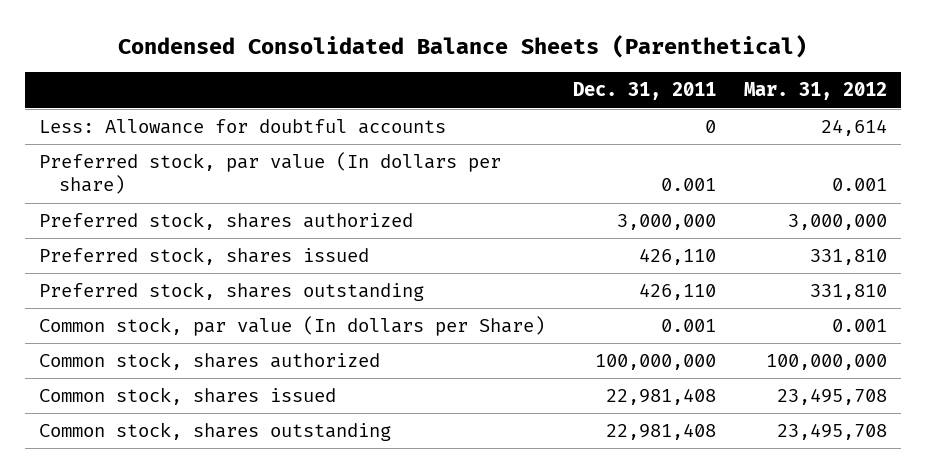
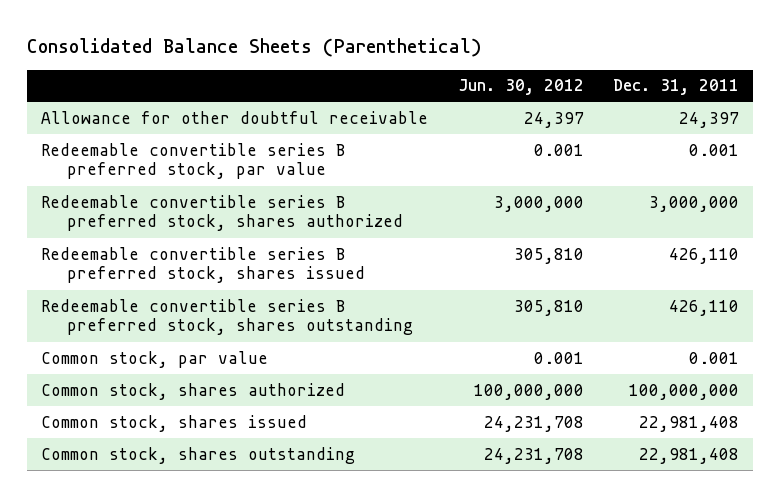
- Condensed Consolidated Balance Sheets (Parenthetical)
+ Consolidated Balance Sheets (Parenthetical)
- | Dec. 31, 2011 | Mar. 31, 2012
+ | Jun. 30, 2012 | Dec. 31, 2011
- Less: Allowance for doubtful accounts | 0 | 24,614
- Preferred stock, par value (In dollars per share) | 0.001 | 0.001
- Preferred stock, shares authorized | 3,000,000 | 3,000,000
- Preferred stock, shares issued | 426,110 | 331,810
- Preferred stock, shares outstanding | 426,110 | 331,810
- Common stock, par value (In dollars per Share) | 0.001 | 0.001
+ Allowance for other doubtful receivable | 24,397 | 24,397
+ Redeemable convertible series B preferred stock, par value | 0.001 | 0.001
+ Redeemable convertible series B preferred stock, shares authorized | 3,000,000 | 3,000,000
+ Redeemable convertible series B preferred stock, shares issued | 305,810 | 426,110
+ Redeemable convertible series B preferred stock, shares outstanding | 305,810 | 426,110
+ Common stock, par value | 0.001 | 0.001

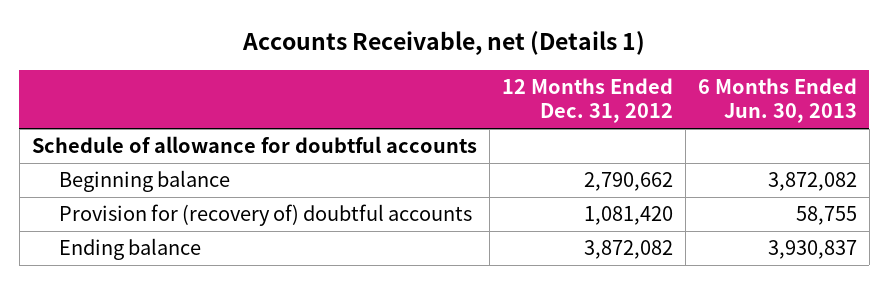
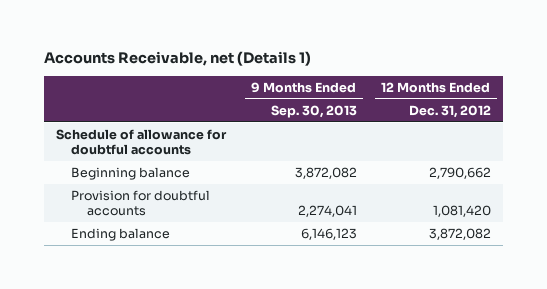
- | 12 Months Ended Dec. 31, 2012 | 6 Months Ended Jun. 30, 2013
+ | 9 Months Ended Sep. 30, 2013 | 12 Months Ended Dec. 31, 2012
- Provision for (recovery of) doubtful accounts | 1,081,420 | 58,755
+ Provision for doubtful accounts | 2,274,041 | 1,081,420

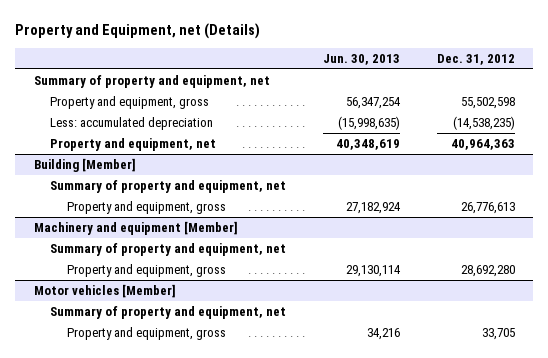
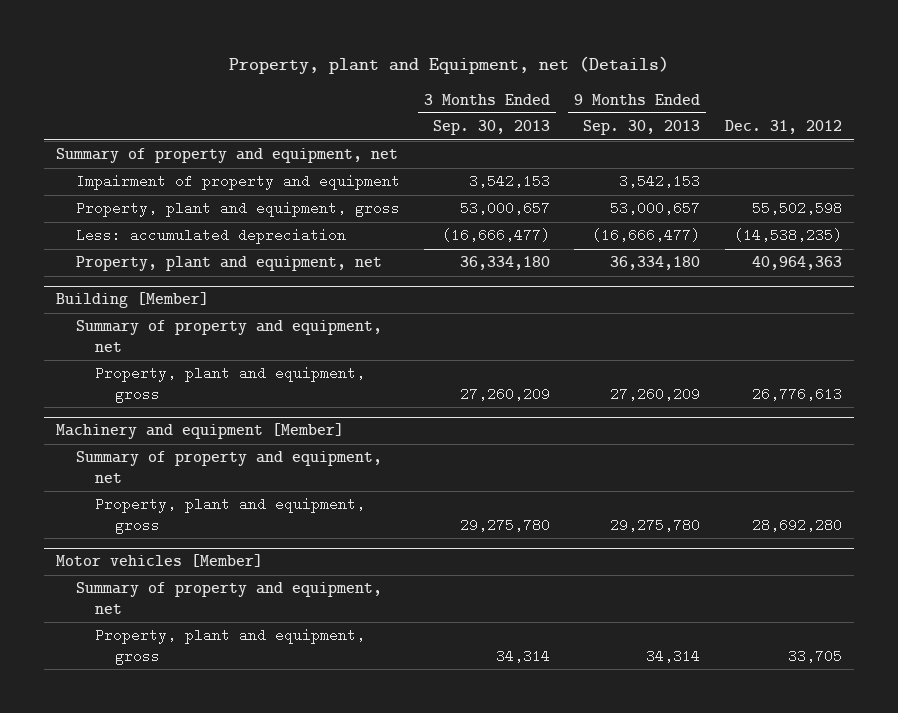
- Property and Equipment, net (Details)
+ Property, plant and Equipment, net (Details)
- | Jun. 30, 2013 | Dec. 31, 2012
+ | 3 Months Ended Sep. 30, 2013 | 9 Months Ended Sep. 30, 2013 | Dec. 31, 2012
- Property and equipment, gross | 56,347,254 | 55,502,598
+ Impairment of property and equipment | 3,542,153 | 3,542,153 |
+ Property, plant and equipment, gross | 53,000,657 | 53,000,657 | 55,502,598
- Property and equipment, net | 40,348,619 | 40,964,363
+ Property, plant and equipment, net | 36,334,180 | 36,334,180 | 40,964,363
@ Building [Member]
- Property and equipment, gross | 27,182,924 | 26,776,613
+ Property, plant and equipment, gross | 27,260,209 | 27,260,209 | 26,776,613
@ Machinery and equipment [Member]
- Property and equipment, gross | 29,130,114 | 28,692,280
+ Property, plant and equipment, gross | 29,275,780 | 29,275,780 | 28,692,280
@ Motor vehicles [Member]
- Property and equipment, gross | 34,216 | 33,705
+ Property, plant and equipment, gross | 34,314 | 34,314 | 33,705

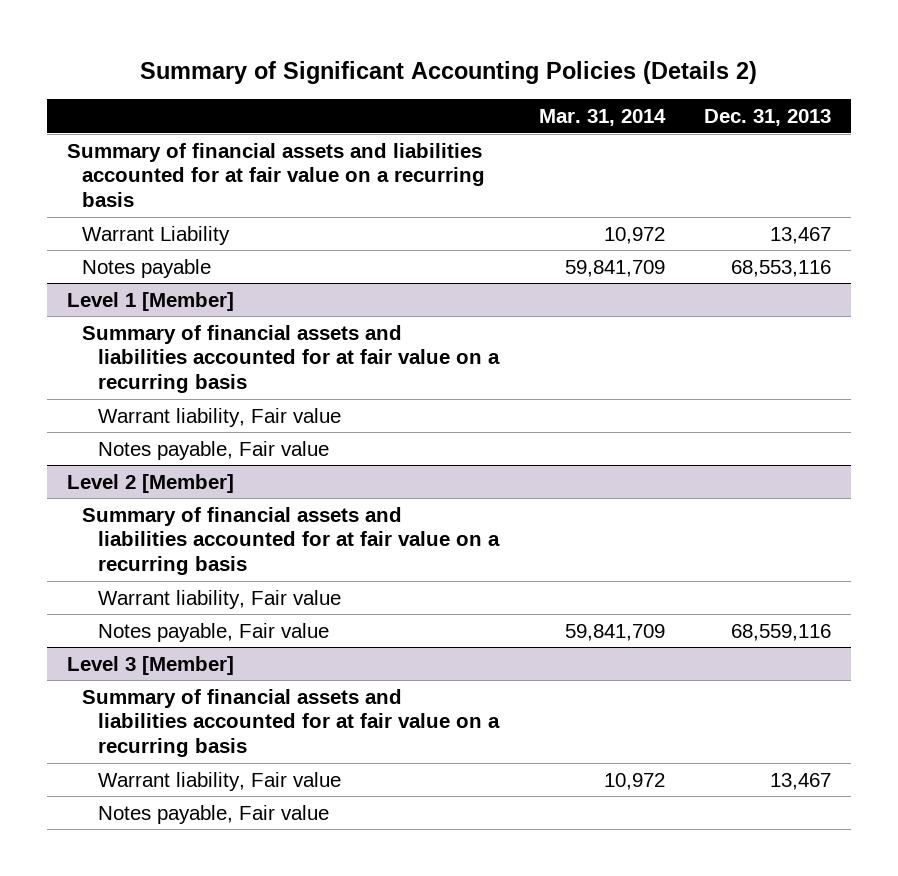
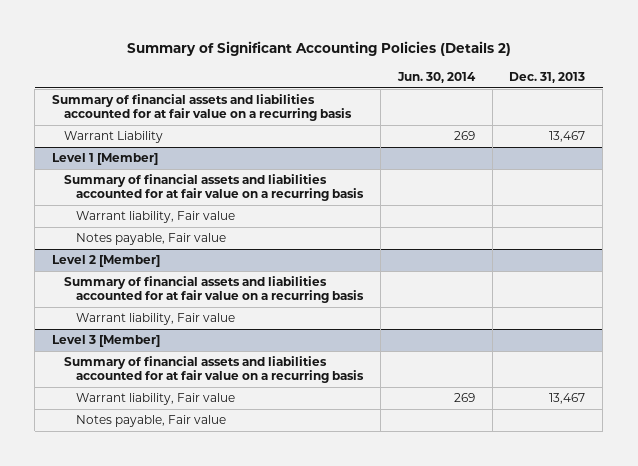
- | Mar. 31, 2014 | Dec. 31, 2013
+ | Jun. 30, 2014 | Dec. 31, 2013
- Notes payable | 59,841,709 | 68,553,116
@ Level 2 [Member]
- Notes payable, Fair value | 59,841,709 | 68,559,116

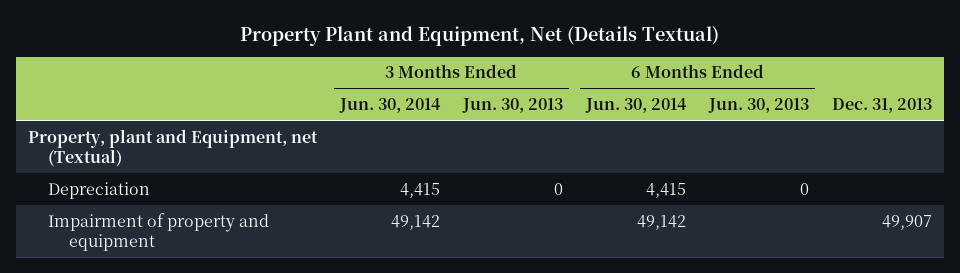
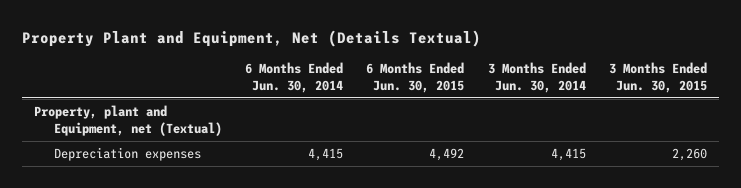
- | 3 Months Ended Jun. 30, 2014 | 3 Months Ended Jun. 30, 2013 | 6 Months Ended Jun. 30, 2014 | 6 Months Ended Jun. 30, 2013 | Dec. 31, 2013
+ | 6 Months Ended Jun. 30, 2014 | 6 Months Ended Jun. 30, 2015 | 3 Months Ended Jun. 30, 2014 | 3 Months Ended Jun. 30, 2015
- Depreciation | 4,415 | 0 | 4,415 | 0 |
- Impairment of property and equipment | 49,142 | | 49,142 | | 49,907
+ Depreciation expenses | 4,415 | 4,492 | 4,415 | 2,260

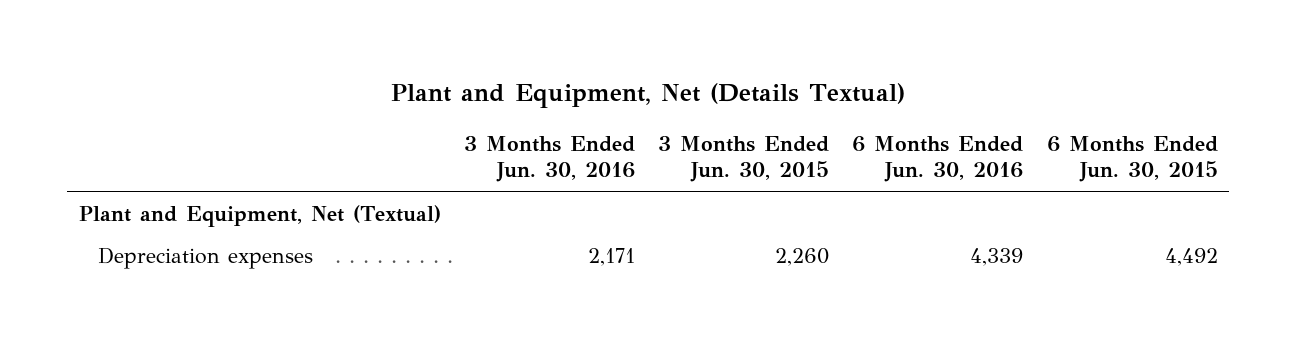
- Property Plant and Equipment, Net (Details Textual)
+ Plant and Equipment, Net (Details Textual)
- | 6 Months Ended Jun. 30, 2014 | 6 Months Ended Jun. 30, 2015 | 3 Months Ended Jun. 30, 2014 | 3 Months Ended Jun. 30, 2015
+ | 3 Months Ended Jun. 30, 2016 | 3 Months Ended Jun. 30, 2015 | 6 Months Ended Jun. 30, 2016 | 6 Months Ended Jun. 30, 2015
- Property, plant and Equipment, net (Textual)
+ Plant and Equipment, Net (Textual)

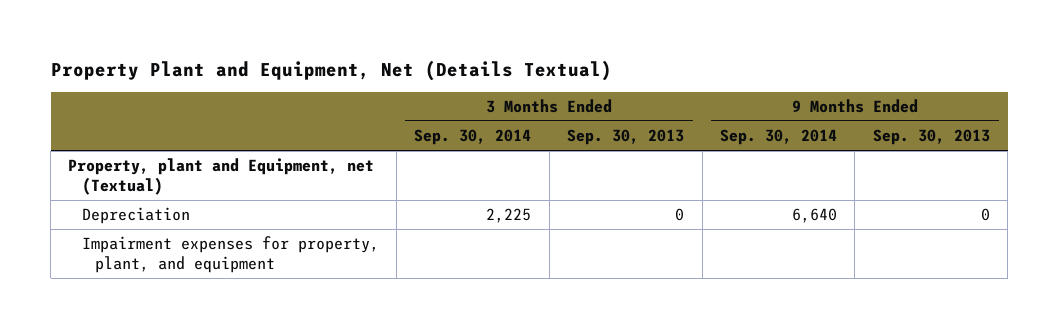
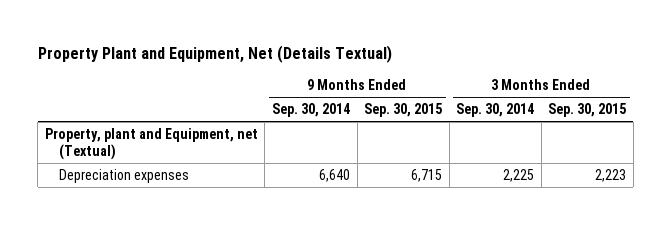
- | 3 Months Ended Sep. 30, 2014 | 3 Months Ended Sep. 30, 2013 | 9 Months Ended Sep. 30, 2014 | 9 Months Ended Sep. 30, 2013
+ | 9 Months Ended Sep. 30, 2014 | 9 Months Ended Sep. 30, 2015 | 3 Months Ended Sep. 30, 2014 | 3 Months Ended Sep. 30, 2015
- Depreciation | 2,225 | 0 | 6,640 | 0
- Impairment expenses for property, plant, and equipment
+ Depreciation expenses | 6,640 | 6,715 | 2,225 | 2,223

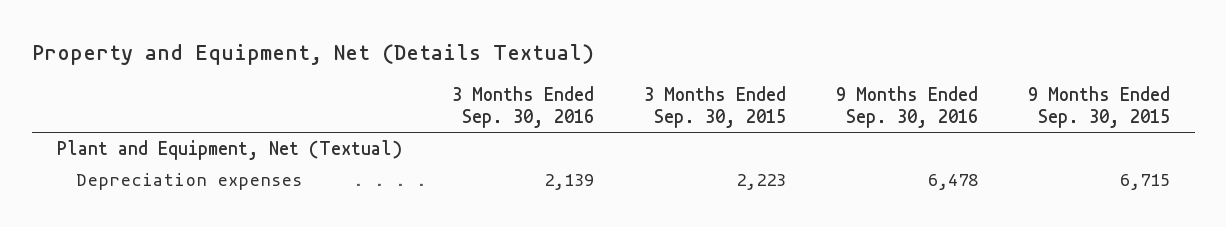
- Property Plant and Equipment, Net (Details Textual)
+ Property and Equipment, Net (Details Textual)
- | 9 Months Ended Sep. 30, 2014 | 9 Months Ended Sep. 30, 2015 | 3 Months Ended Sep. 30, 2014 | 3 Months Ended Sep. 30, 2015
+ | 3 Months Ended Sep. 30, 2016 | 3 Months Ended Sep. 30, 2015 | 9 Months Ended Sep. 30, 2016 | 9 Months Ended Sep. 30, 2015
- Property, plant and Equipment, net (Textual)
+ Plant and Equipment, Net (Textual)

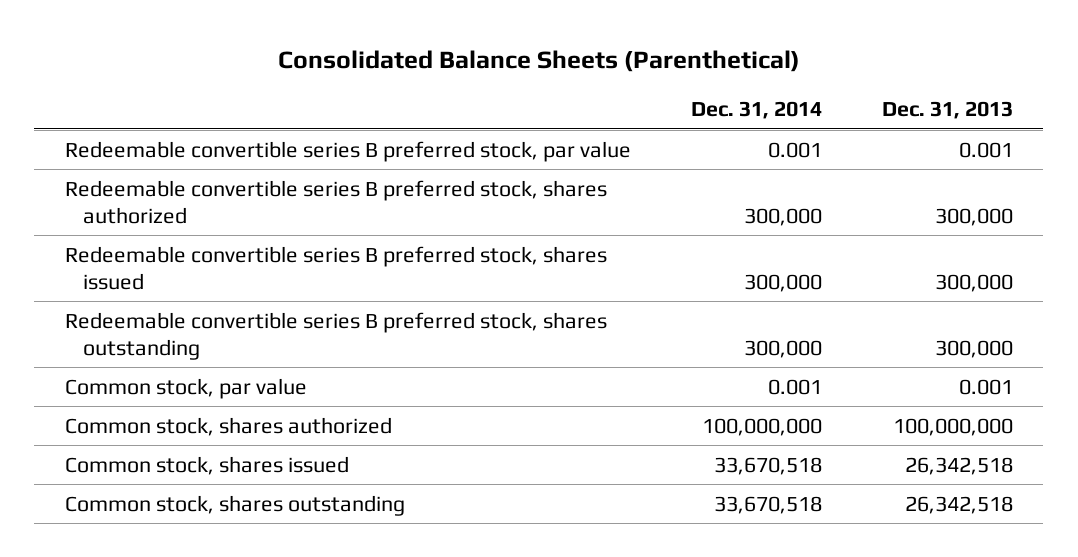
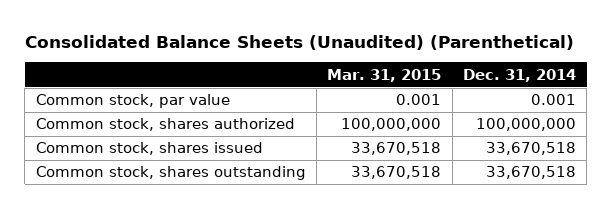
- Consolidated Balance Sheets (Parenthetical)
+ Consolidated Balance Sheets (Unaudited) (Parenthetical)
- | Dec. 31, 2014 | Dec. 31, 2013
+ | Mar. 31, 2015 | Dec. 31, 2014
- Redeemable convertible series B preferred stock, par value | 0.001 | 0.001
- Redeemable convertible series B preferred stock, shares authorized | 300,000 | 300,000
- Redeemable convertible series B preferred stock, shares issued | 300,000 | 300,000
- Redeemable convertible series B preferred stock, shares outstanding | 300,000 | 300,000

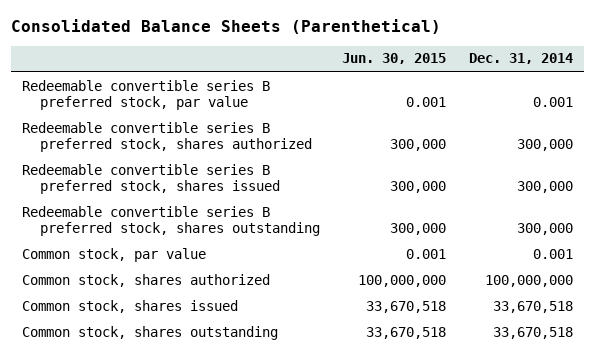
- Consolidated Balance Sheets (Unaudited) (Parenthetical)
+ Consolidated Balance Sheets (Parenthetical)
- | Mar. 31, 2015 | Dec. 31, 2014
+ | Jun. 30, 2015 | Dec. 31, 2014
+ Redeemable convertible series B preferred stock, par value | 0.001 | 0.001
+ Redeemable convertible series B preferred stock, shares authorized | 300,000 | 300,000
+ Redeemable convertible series B preferred stock, shares issued | 300,000 | 300,000
+ Redeemable convertible series B preferred stock, shares outstanding | 300,000 | 300,000

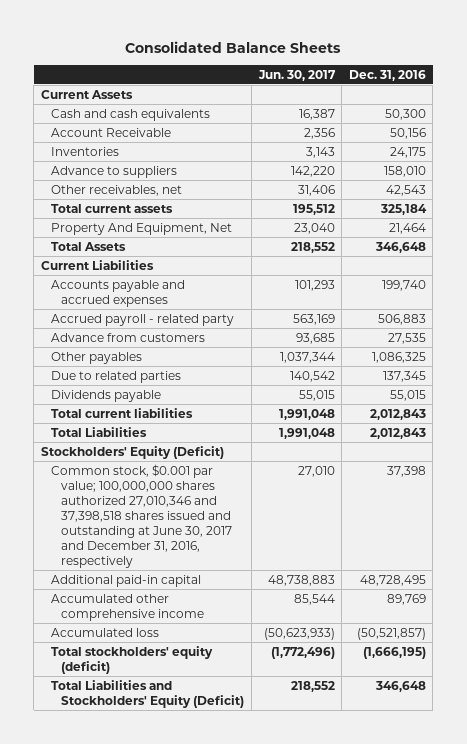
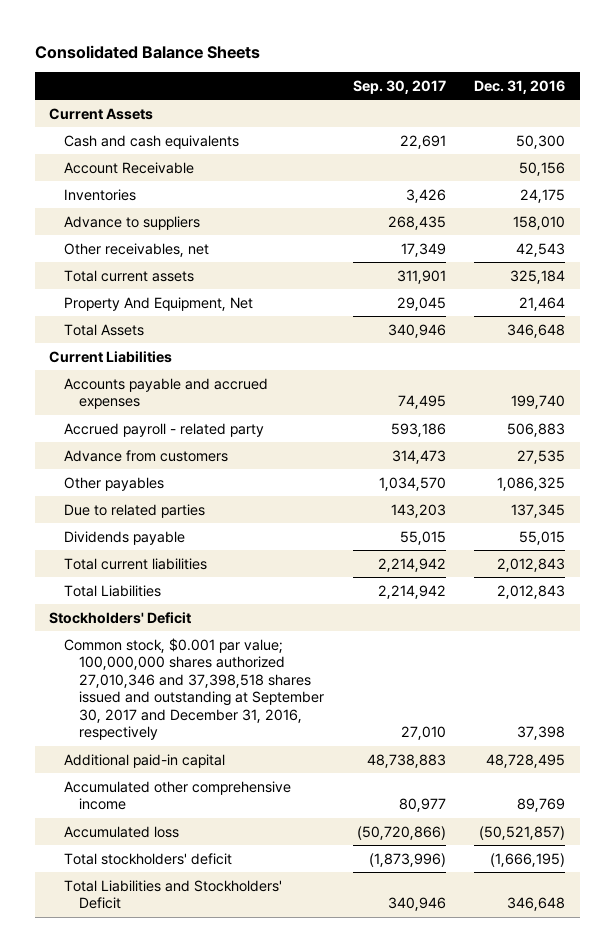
- | Jun. 30, 2017 | Dec. 31, 2016
+ | Sep. 30, 2017 | Dec. 31, 2016
- Stockholders' Equity (Deficit)
- Common stock, $0.001 par value; 100,000,000 shares authorized 27,010,346 and 37,398,518 shares issued and outstanding at June 30, 2017 and December 31, 2016, respectively | 27,010 | 37,398
+ Stockholders' Deficit
+ Common stock, $0.001 par value; 100,000,000 shares authorized 27,010,346 and 37,398,518 shares issued and outstanding at September 30, 2017 and December 31, 2016, respectively | 27,010 | 37,398
- Total stockholders' equity (deficit) | (1,772,496) | (1,666,195)
- Total Liabilities and Stockholders' Equity (Deficit) | 218,552 | 346,648
+ Total stockholders' deficit | (1,873,996) | (1,666,195)
+ Total Liabilities and Stockholders' Deficit | 340,946 | 346,648

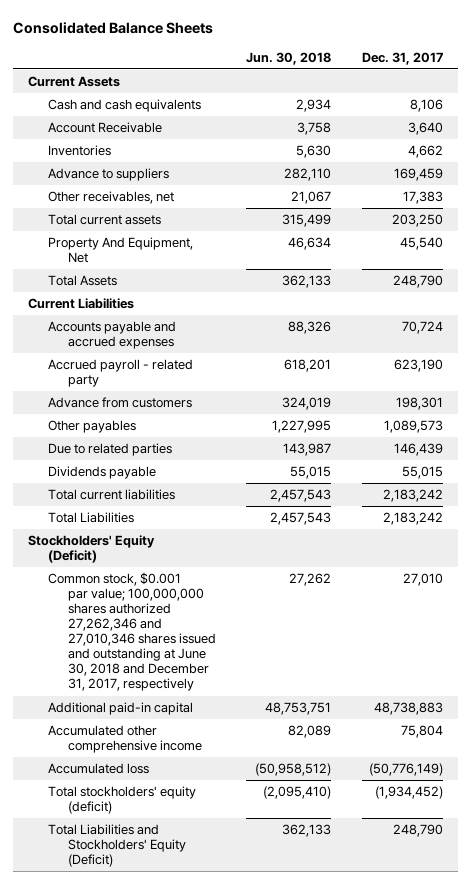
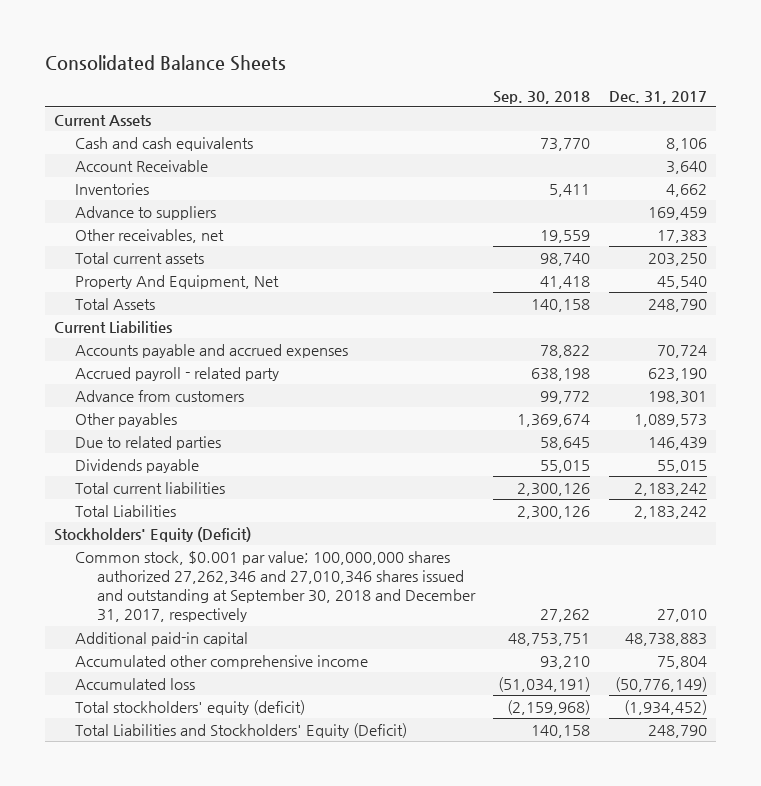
- | Jun. 30, 2018 | Dec. 31, 2017
+ | Sep. 30, 2018 | Dec. 31, 2017
- Common stock, $0.001 par value; 100,000,000 shares authorized 27,262,346 and 27,010,346 shares issued and outstanding at June 30, 2018 and December 31, 2017, respectively | 27,262 | 27,010
+ Common stock, $0.001 par value; 100,000,000 shares authorized 27,262,346 and 27,010,346 shares issued and outstanding at September 30, 2018 and December 31, 2017, respectively | 27,262 | 27,010

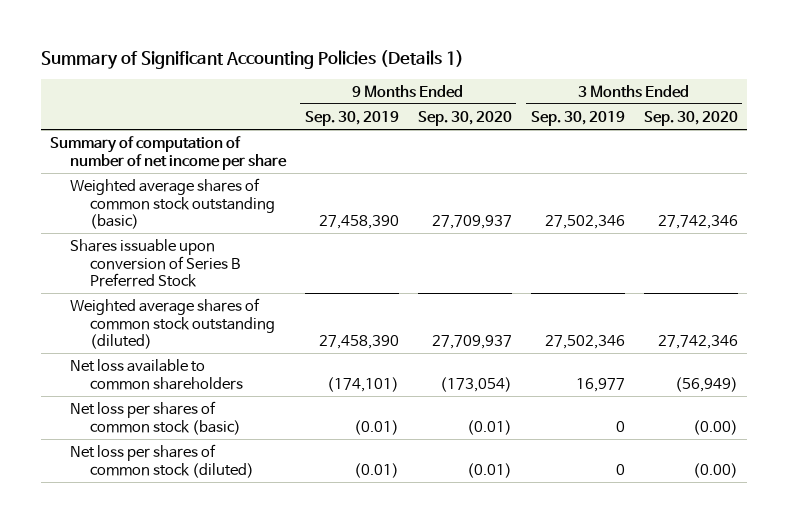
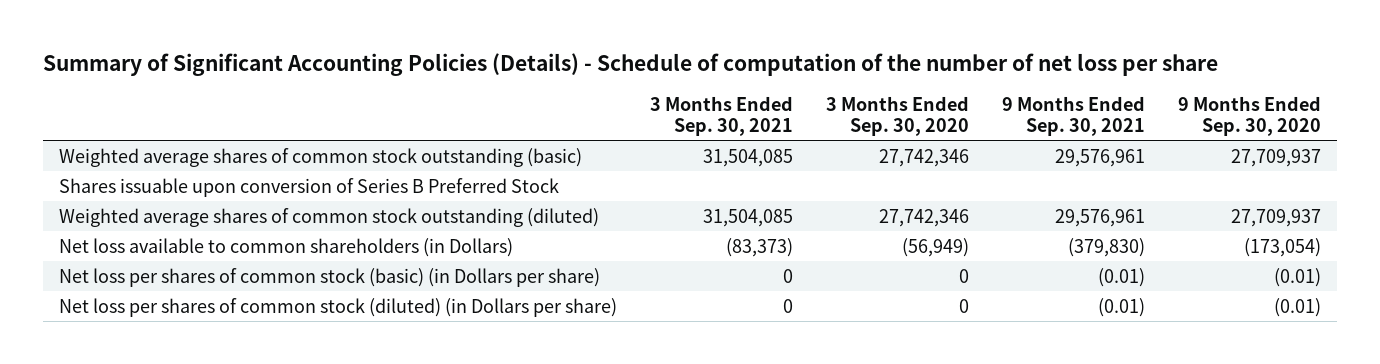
- Summary of Significant Accounting Policies (Details 1)
+ Summary of Significant Accounting Policies (Details) - Schedule of computation of the number of net loss per share
- | 9 Months Ended Sep. 30, 2019 | 9 Months Ended Sep. 30, 2020 | 3 Months Ended Sep. 30, 2019 | 3 Months Ended Sep. 30, 2020
+ | 3 Months Ended Sep. 30, 2021 | 3 Months Ended Sep. 30, 2020 | 9 Months Ended Sep. 30, 2021 | 9 Months Ended Sep. 30, 2020
- Summary of computation of number of net income per share
- Net loss available to common shareholders | (174,101) | (173,054) | 16,977 | (56,949)
- Net loss per shares of common stock (basic) | (0.01) | (0.01) | 0 | (0.00)
- Net loss per shares of common stock (diluted) | (0.01) | (0.01) | 0 | (0.00)
+ Net loss available to common shareholders (in Dollars) | (83,373) | (56,949) | (379,830) | (173,054)
+ Net loss per shares of common stock (basic) (in Dollars per share) | 0 | 0 | (0.01) | (0.01)
+ Net loss per shares of common stock (diluted) (in Dollars per share) | 0 | 0 | (0.01) | (0.01)

